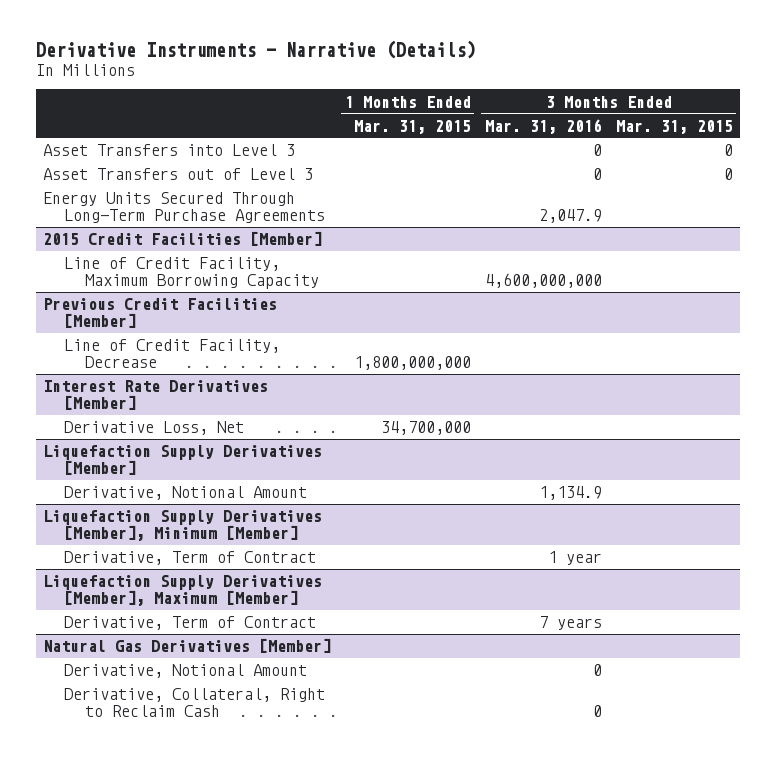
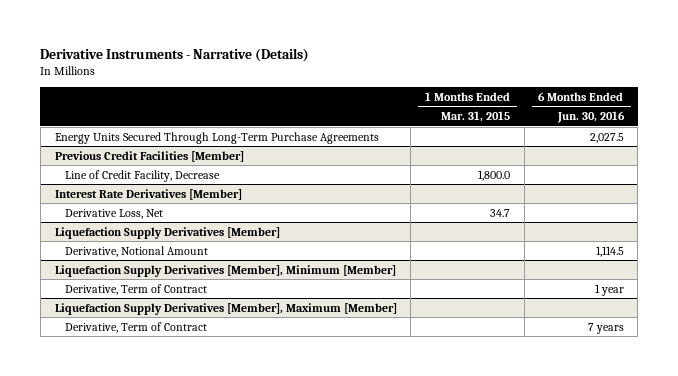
- | 1 Months Ended Mar. 31, 2015 | 3 Months Ended Mar. 31, 2016 | 3 Months Ended Mar. 31, 2015
+ | 1 Months Ended Mar. 31, 2015 | 6 Months Ended Jun. 30, 2016
- Asset Transfers into Level 3 | | 0 | 0
- Asset Transfers out of Level 3 | | 0 | 0
- 2015 Credit Facilities [Member]
- Line of Credit Facility, Maximum Borrowing Capacity | | 4,600,000,000 |
@ Previous Credit Facilities [Member]
- Line of Credit Facility, Decrease | 1,800,000,000 | |
+ Line of Credit Facility, Decrease | 1,800.0 |
@ Interest Rate Derivatives [Member]
- Derivative Loss, Net | 34,700,000 | |
+ Derivative Loss, Net | 34.7 |
- Natural Gas Derivatives [Member]
- Derivative, Notional Amount | | 0 |
- Derivative, Collateral, Right to Reclaim Cash | | 0 |

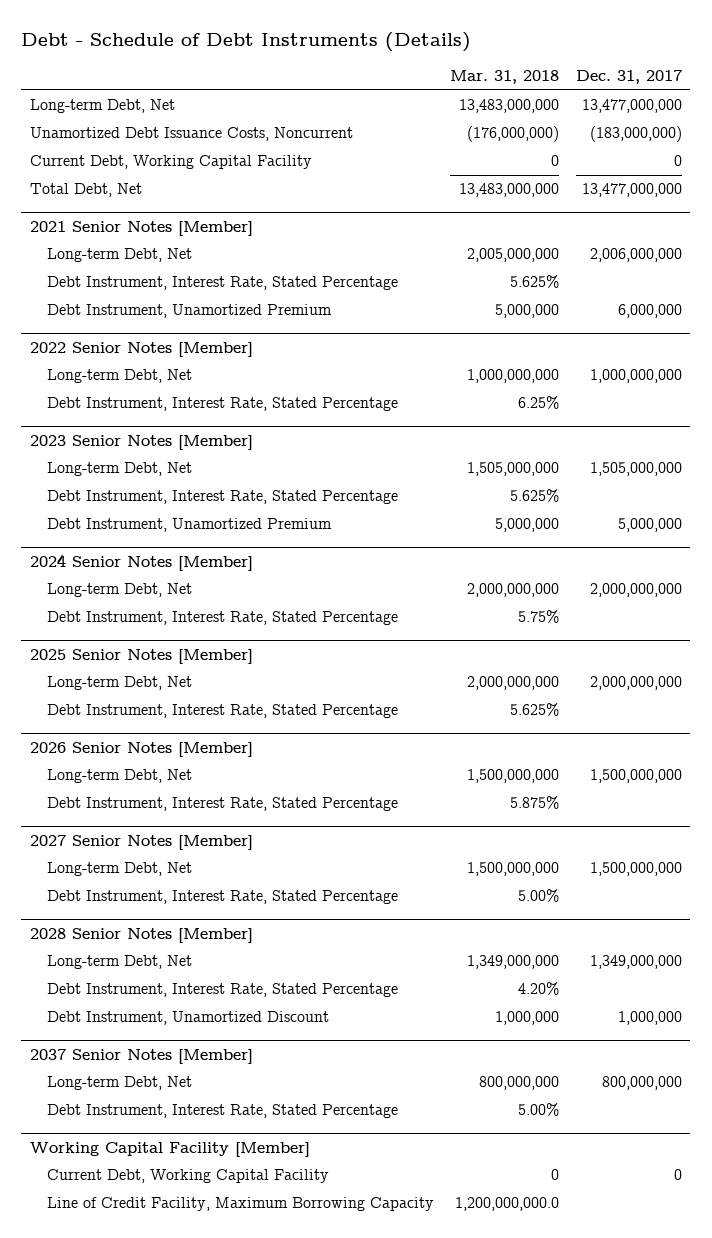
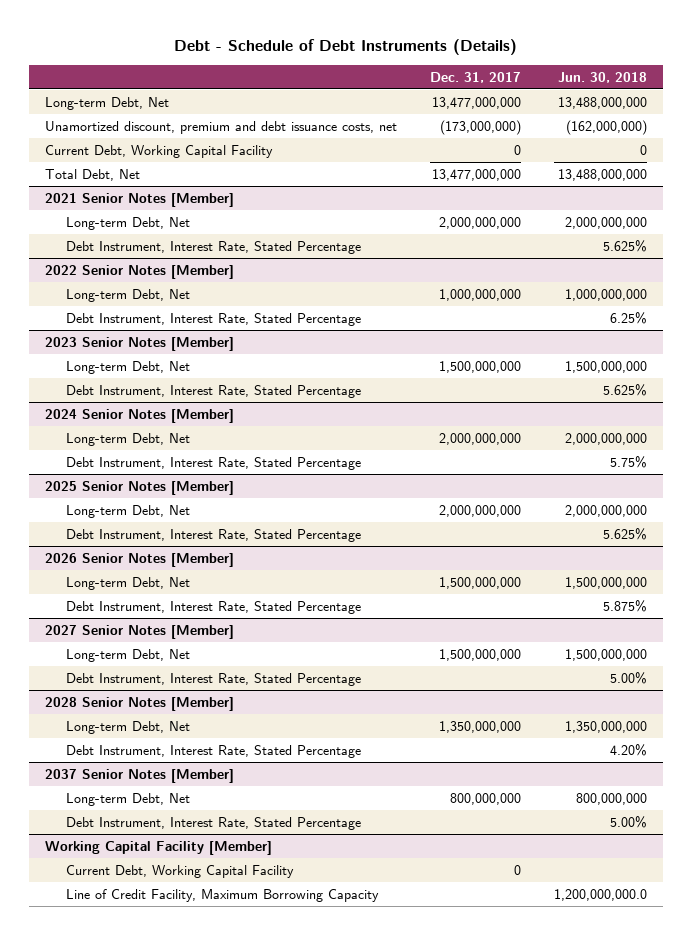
- | Mar. 31, 2018 | Dec. 31, 2017
+ | Dec. 31, 2017 | Jun. 30, 2018
- Unamortized Debt Issuance Costs, Noncurrent | (176,000,000) | (183,000,000)
+ Unamortized discount, premium and debt issuance costs, net | (173,000,000) | (162,000,000)
@ 2021 Senior Notes [Member]
- Long-term Debt, Net | 2,005,000,000 | 2,006,000,000
+ Long-term Debt, Net | 2,000,000,000 | 2,000,000,000
- Debt Instrument, Unamortized Premium | 5,000,000 | 6,000,000
@ 2023 Senior Notes [Member]
- Long-term Debt, Net | 1,505,000,000 | 1,505,000,000
+ Long-term Debt, Net | 1,500,000,000 | 1,500,000,000
- Debt Instrument, Unamortized Premium | 5,000,000 | 5,000,000
@ 2028 Senior Notes [Member]
- Long-term Debt, Net | 1,349,000,000 | 1,349,000,000
+ Long-term Debt, Net | 1,350,000,000 | 1,350,000,000
- Debt Instrument, Unamortized Discount | 1,000,000 | 1,000,000

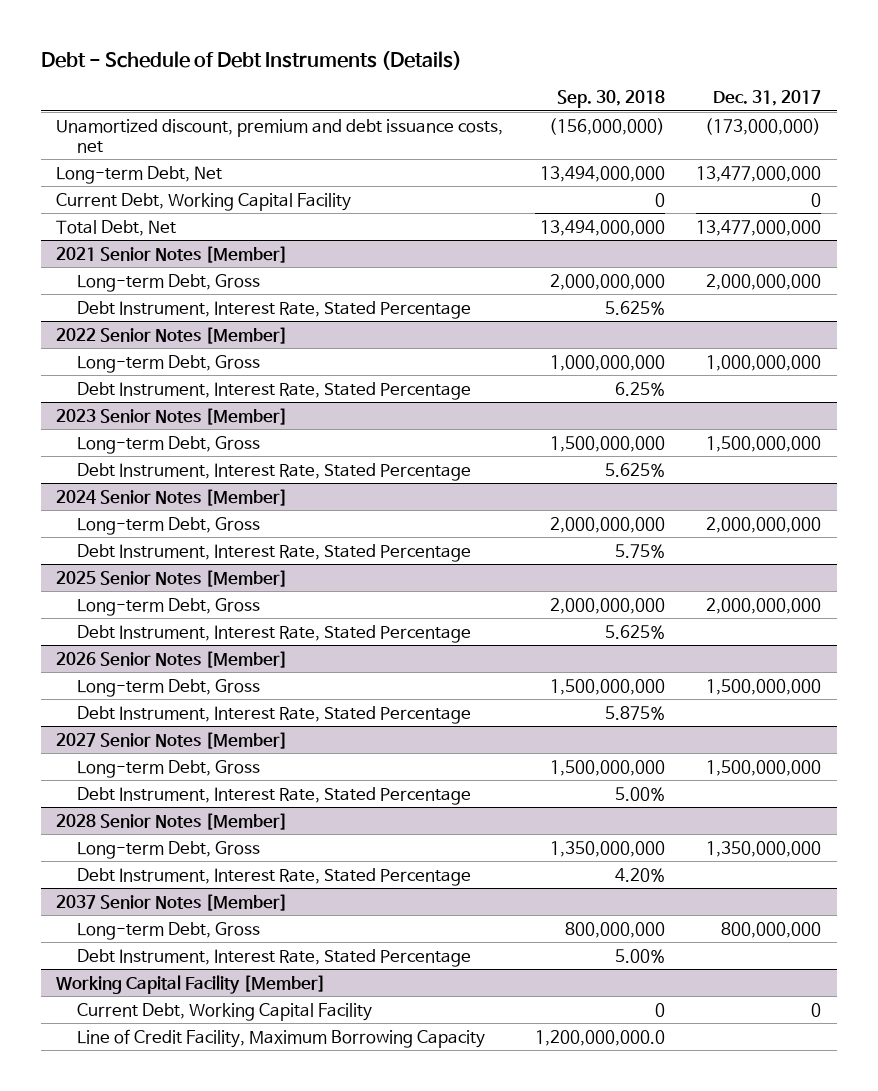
- | Dec. 31, 2017 | Jun. 30, 2018
+ | Sep. 30, 2018 | Dec. 31, 2017
moved down: Long-term Debt, Net | 13,494,000,000 | 13,477,000,000
@ 2021 Senior Notes [Member]
- Long-term Debt, Net | 2,000,000,000 | 2,000,000,000
+ Long-term Debt, Gross | 2,000,000,000 | 2,000,000,000
@ 2022 Senior Notes [Member]
- Long-term Debt, Net | 1,000,000,000 | 1,000,000,000
+ Long-term Debt, Gross | 1,000,000,000 | 1,000,000,000
@ 2023 Senior Notes [Member]
- Long-term Debt, Net | 1,500,000,000 | 1,500,000,000
+ Long-term Debt, Gross | 1,500,000,000 | 1,500,000,000
@ 2024 Senior Notes [Member]
- Long-term Debt, Net | 2,000,000,000 | 2,000,000,000
+ Long-term Debt, Gross | 2,000,000,000 | 2,000,000,000
@ 2025 Senior Notes [Member]
- Long-term Debt, Net | 2,000,000,000 | 2,000,000,000
+ Long-term Debt, Gross | 2,000,000,000 | 2,000,000,000
@ 2026 Senior Notes [Member]
- Long-term Debt, Net | 1,500,000,000 | 1,500,000,000
+ Long-term Debt, Gross | 1,500,000,000 | 1,500,000,000
@ 2027 Senior Notes [Member]
- Long-term Debt, Net | 1,500,000,000 | 1,500,000,000
+ Long-term Debt, Gross | 1,500,000,000 | 1,500,000,000
@ 2028 Senior Notes [Member]
- Long-term Debt, Net | 1,350,000,000 | 1,350,000,000
+ Long-term Debt, Gross | 1,350,000,000 | 1,350,000,000
@ 2037 Senior Notes [Member]
- Long-term Debt, Net | 800,000,000 | 800,000,000
+ Long-term Debt, Gross | 800,000,000 | 800,000,000

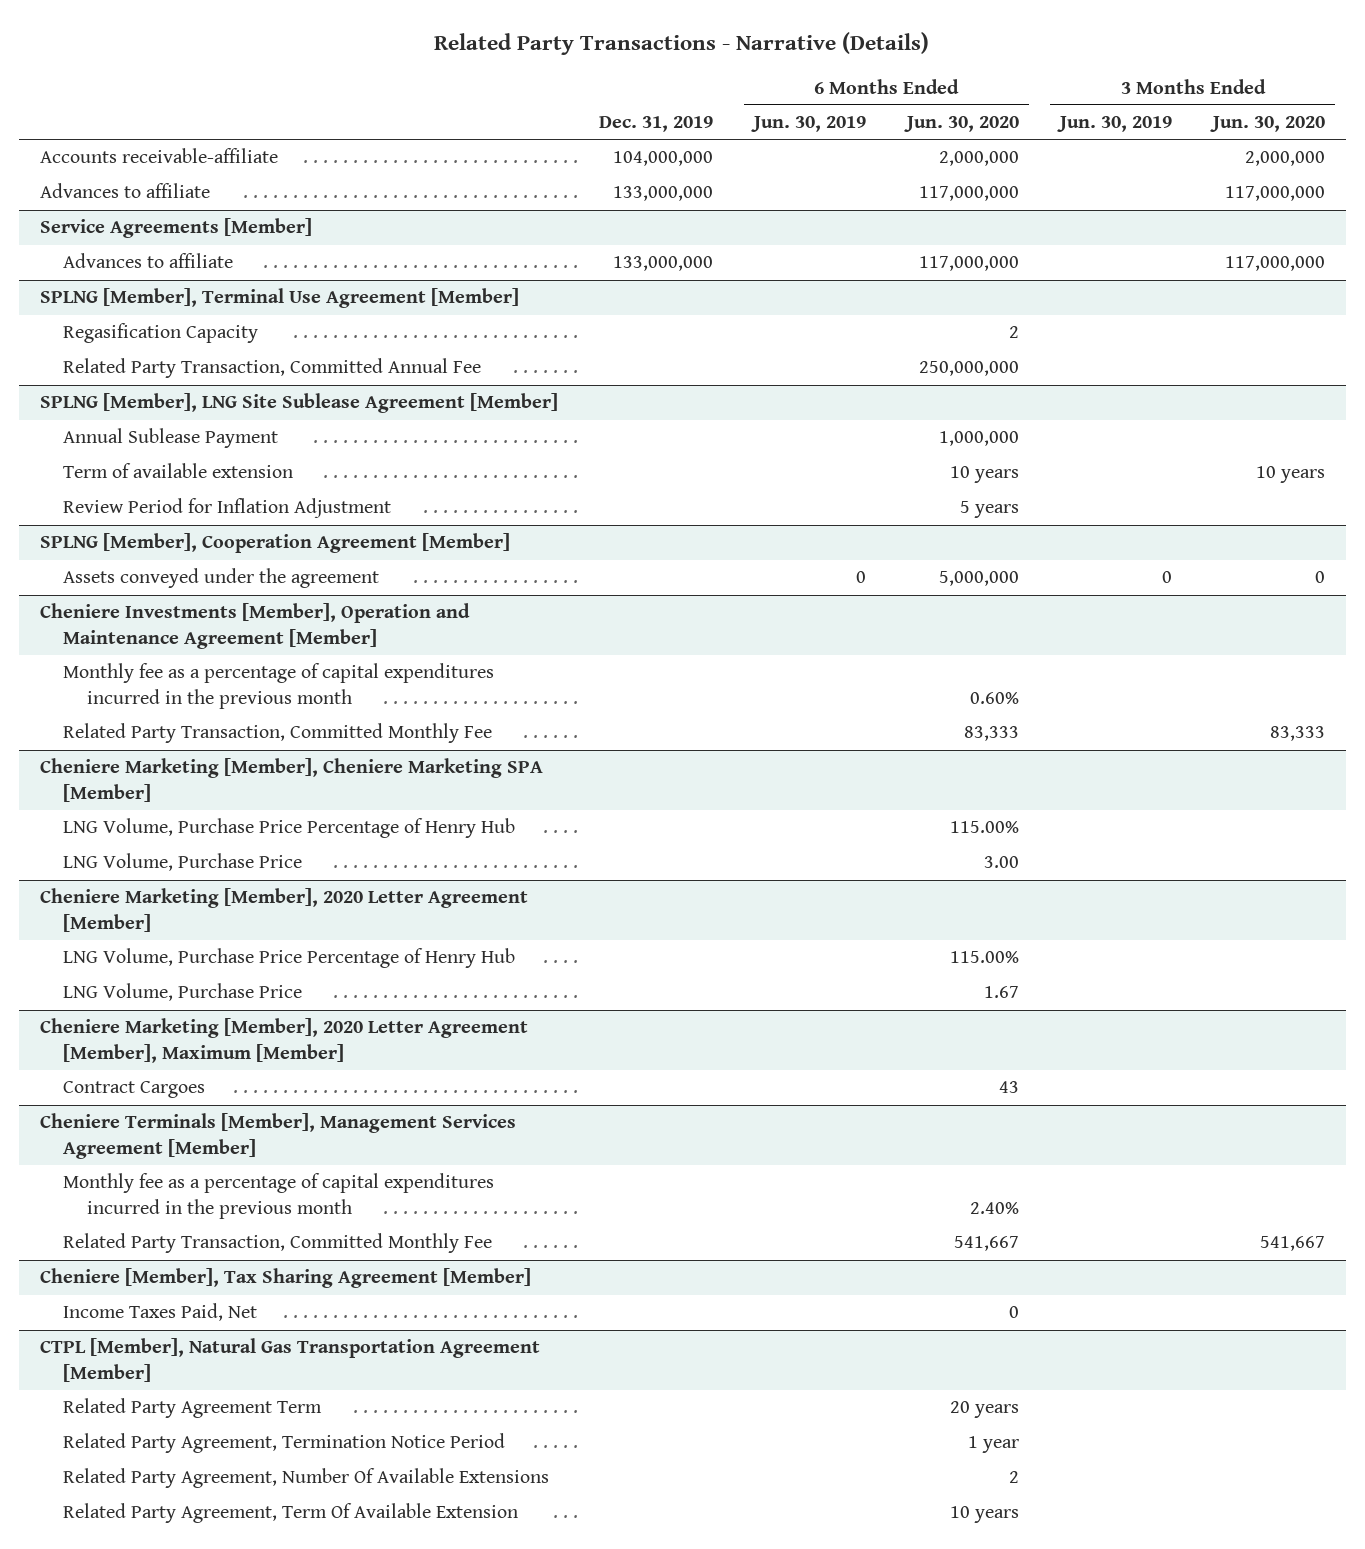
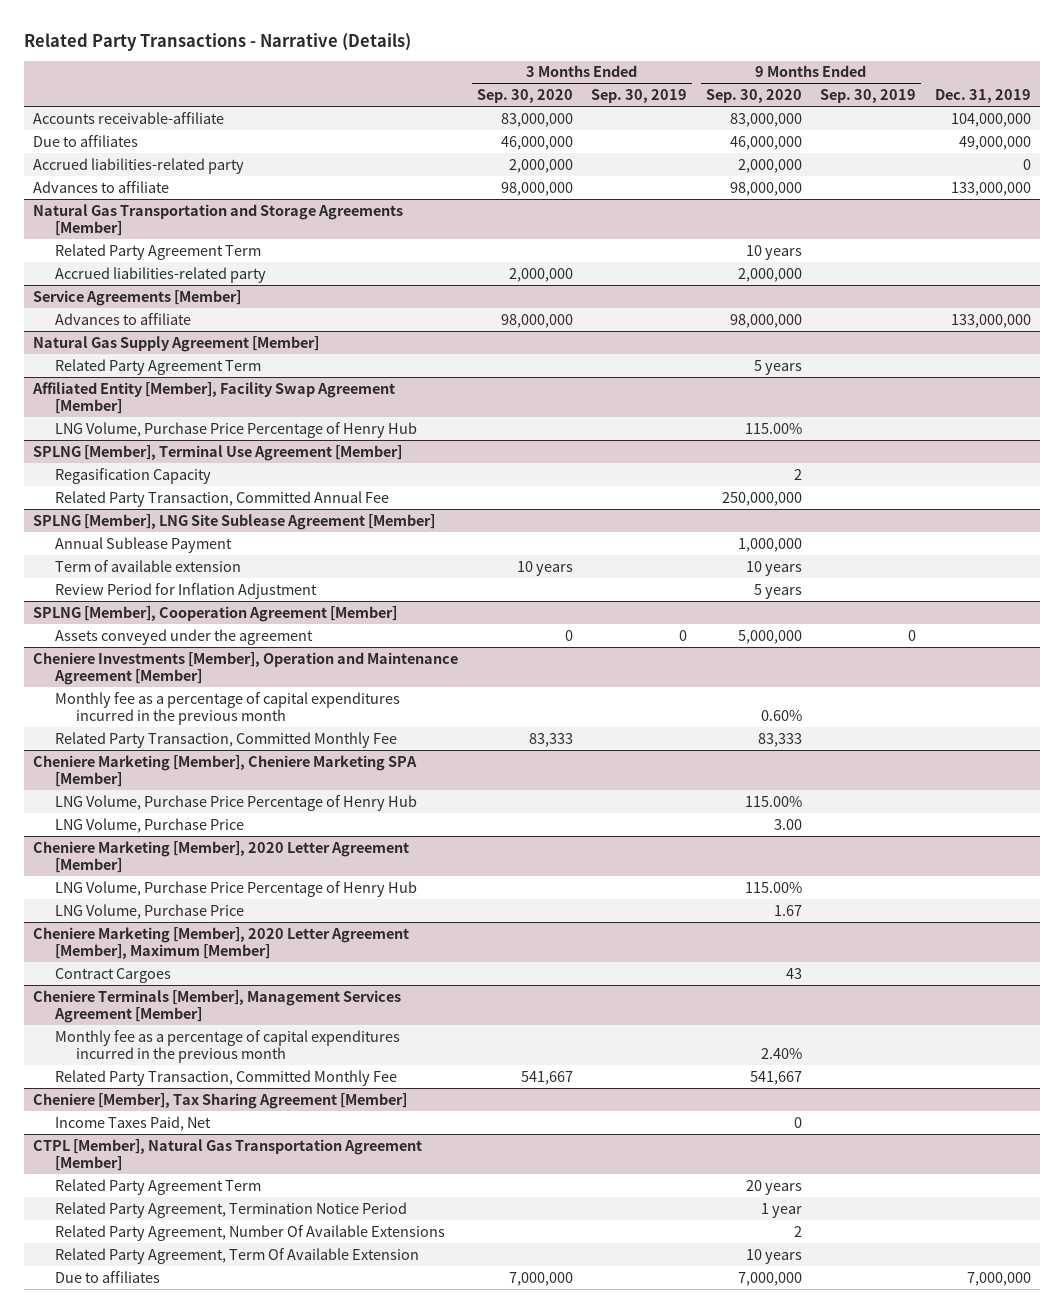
- | Dec. 31, 2019 | 6 Months Ended Jun. 30, 2019 | 6 Months Ended Jun. 30, 2020 | 3 Months Ended Jun. 30, 2019 | 3 Months Ended Jun. 30, 2020
+ | 3 Months Ended Sep. 30, 2020 | 3 Months Ended Sep. 30, 2019 | 9 Months Ended Sep. 30, 2020 | 9 Months Ended Sep. 30, 2019 | Dec. 31, 2019
+ Due to affiliates | 46,000,000 | | 46,000,000 | | 49,000,000
+ Accrued liabilities-related party | 2,000,000 | | 2,000,000 | | 0
+ Natural Gas Transportation and Storage Agreements [Member]
+ Related Party Agreement Term | | | 10 years | |
+ Accrued liabilities-related party | 2,000,000 | | 2,000,000 | |
+ Natural Gas Supply Agreement [Member]
+ Related Party Agreement Term | | | 5 years | |
+ Affiliated Entity [Member], Facility Swap Agreement [Member]
+ LNG Volume, Purchase Price Percentage of Henry Hub | | | 115.00% | |
@ CTPL [Member], Natural Gas Transportation Agreement [Member]
+ Due to affiliates | 7,000,000 | | 7,000,000 | | 7,000,000

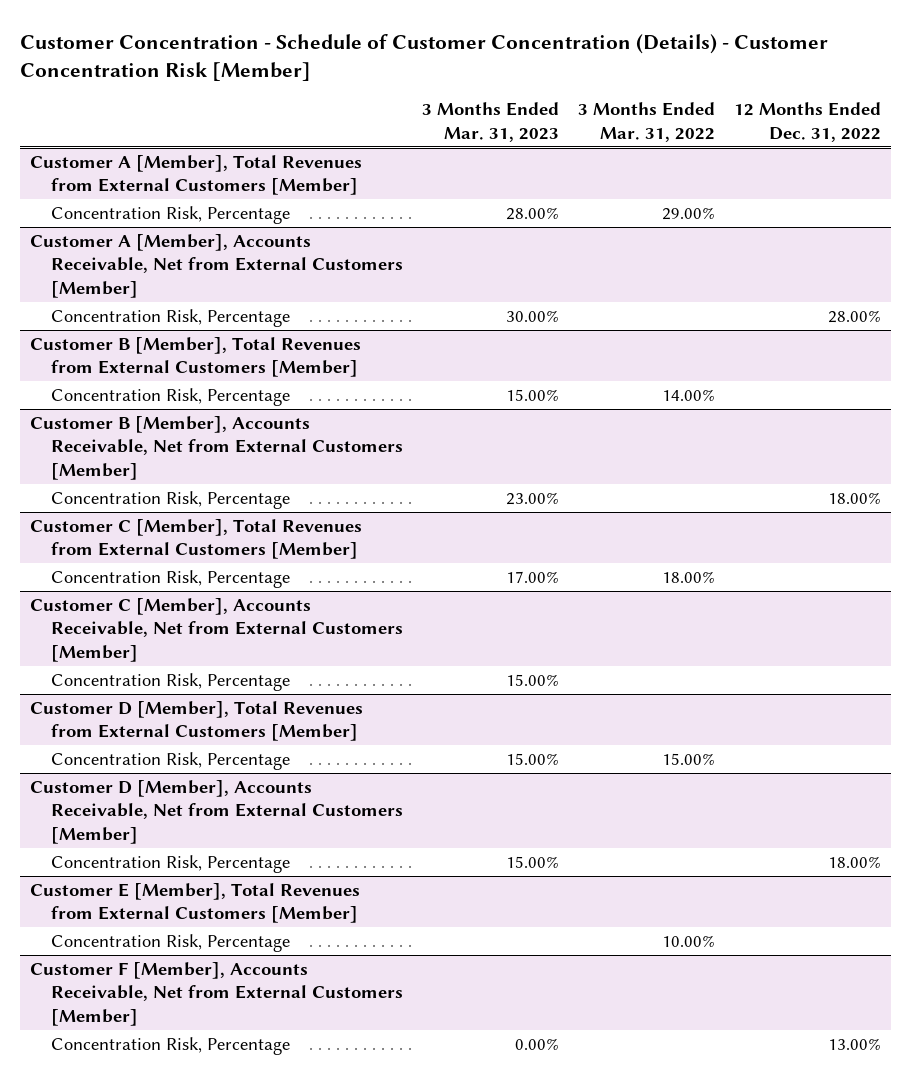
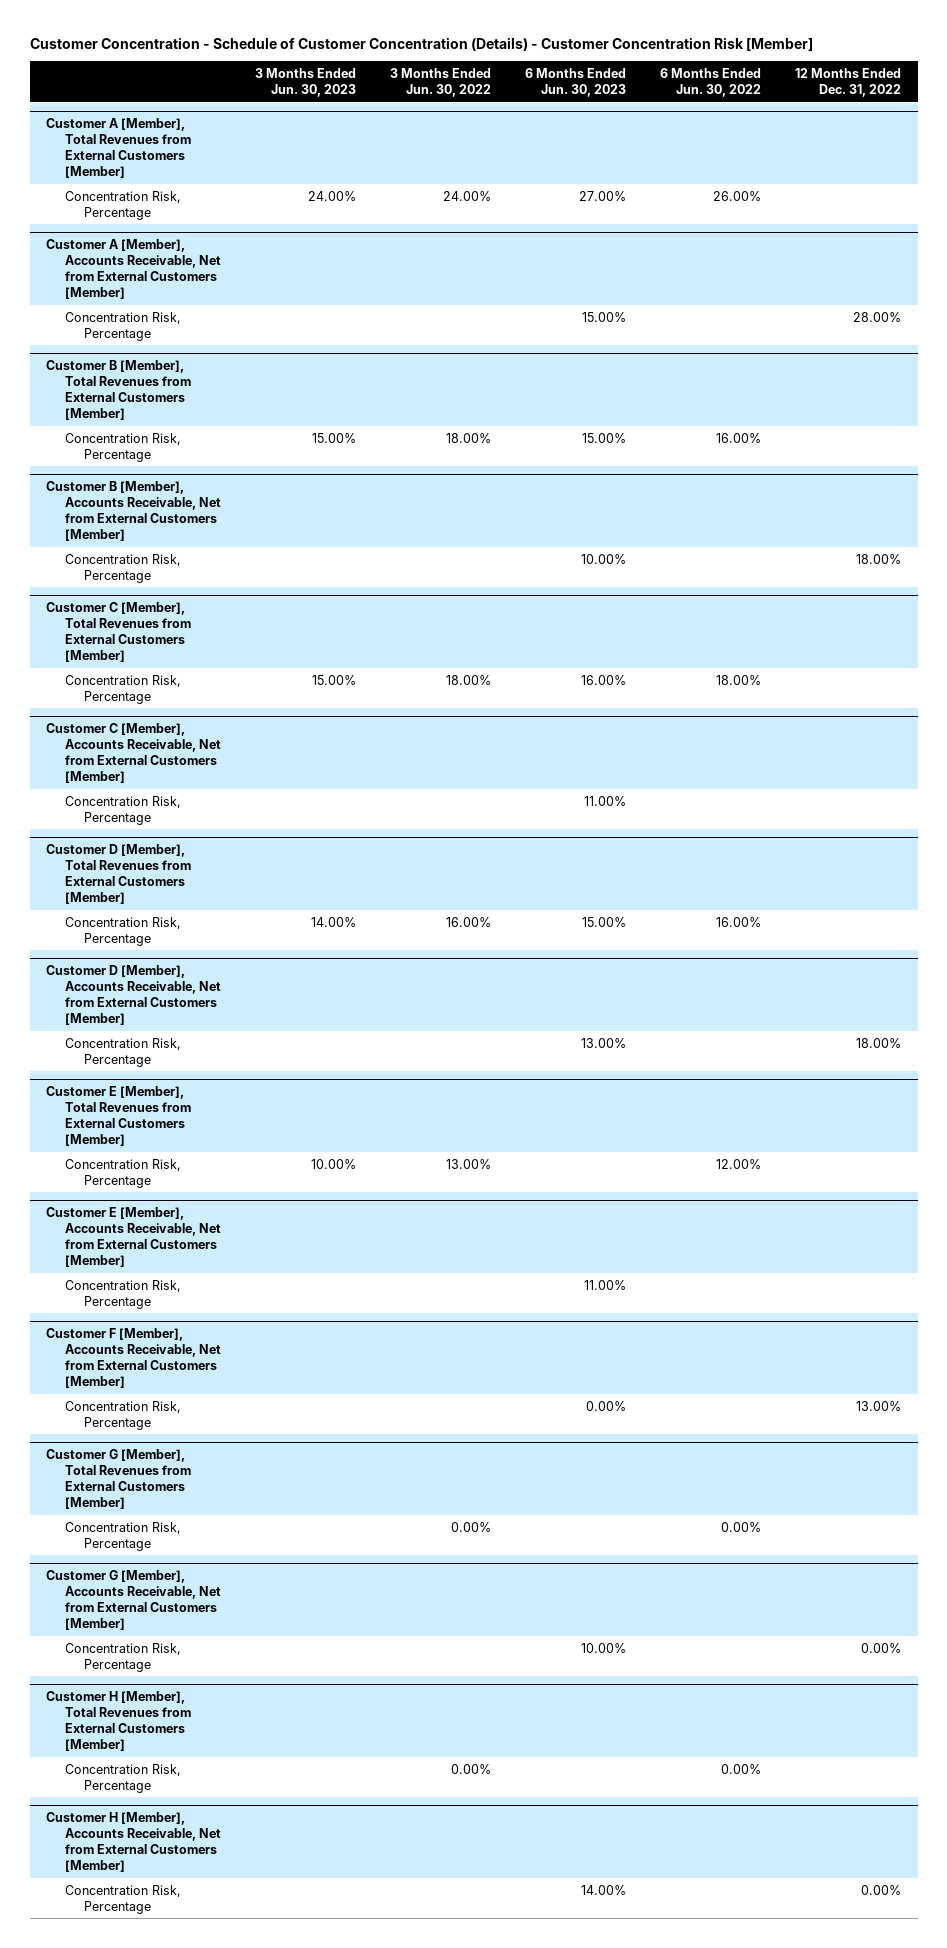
- | 3 Months Ended Mar. 31, 2023 | 3 Months Ended Mar. 31, 2022 | 12 Months Ended Dec. 31, 2022
+ | 3 Months Ended Jun. 30, 2023 | 3 Months Ended Jun. 30, 2022 | 6 Months Ended Jun. 30, 2023 | 6 Months Ended Jun. 30, 2022 | 12 Months Ended Dec. 31, 2022
+ Customer E [Member], Accounts Receivable, Net from External Customers [Member]
+ Concentration Risk, Percentage | | | 11.00% | |
+ Customer G [Member], Total Revenues from External Customers [Member]
+ Concentration Risk, Percentage | | 0.00% | | 0.00% |
+ Customer G [Member], Accounts Receivable, Net from External Customers [Member]
+ Concentration Risk, Percentage | | | 10.00% | | 0.00%
+ Customer H [Member], Total Revenues from External Customers [Member]
+ Concentration Risk, Percentage | | 0.00% | | 0.00% |
+ Customer H [Member], Accounts Receivable, Net from External Customers [Member]
+ Concentration Risk, Percentage | | | 14.00% | | 0.00%

